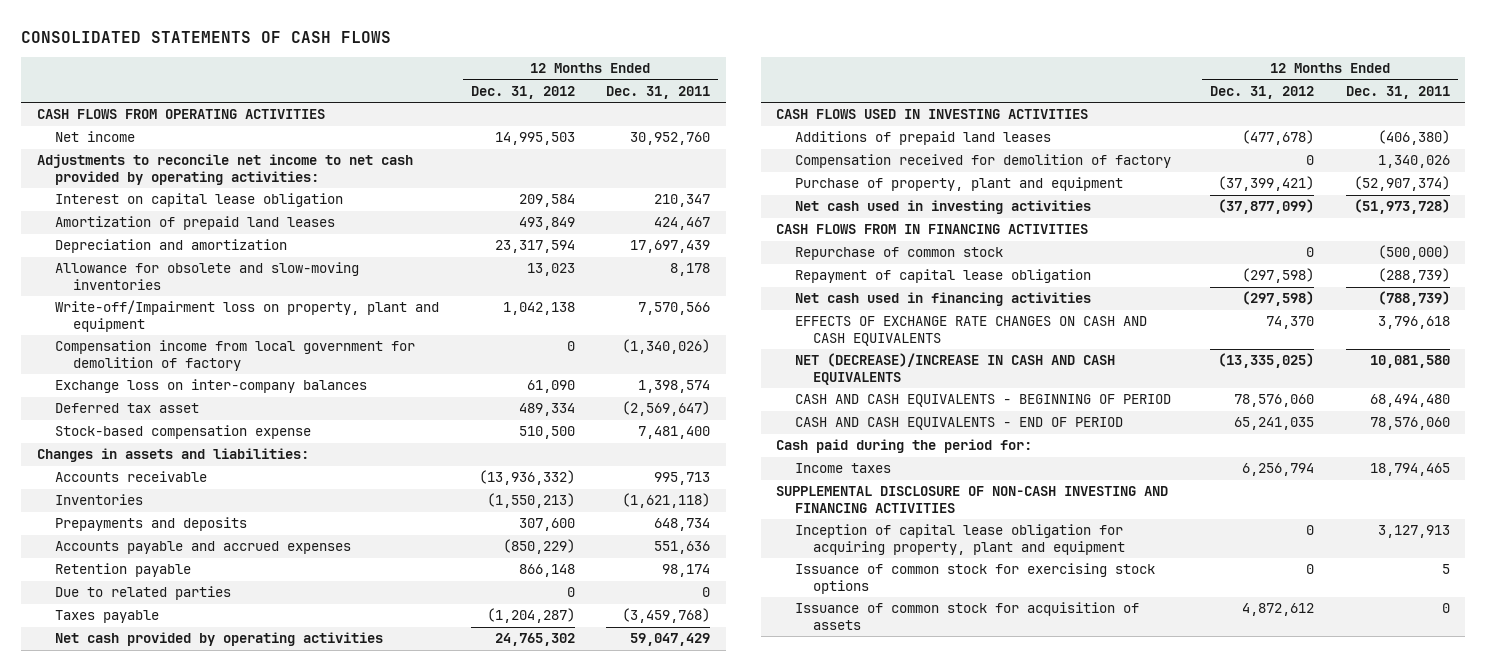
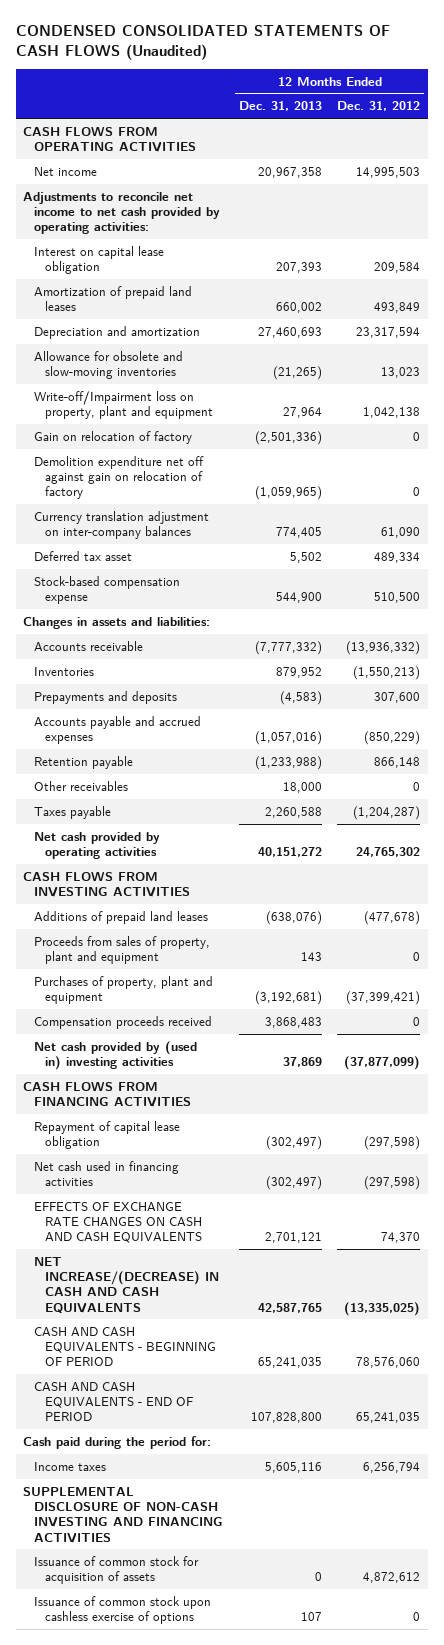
- CONSOLIDATED STATEMENTS OF CASH FLOWS
+ CONDENSED CONSOLIDATED STATEMENTS OF CASH FLOWS (Unaudited)
- | 12 Months Ended Dec. 31, 2012 | 12 Months Ended Dec. 31, 2011
+ | 12 Months Ended Dec. 31, 2013 | 12 Months Ended Dec. 31, 2012
- Compensation income from local government for demolition of factory | 0 | (1,340,026)
- Exchange loss on inter-company balances | 61,090 | 1,398,574
+ Gain on relocation of factory | (2,501,336) | 0
+ Demolition expenditure net off against gain on relocation of factory | (1,059,965) | 0
+ Currency translation adjustment on inter-company balances | 774,405 | 61,090
- Due to related parties | 0 | 0
+ Other receivables | 18,000 | 0
- CASH FLOWS USED IN INVESTING ACTIVITIES
+ CASH FLOWS FROM INVESTING ACTIVITIES
- Compensation received for demolition of factory | 0 | 1,340,026
- Purchase of property, plant and equipment | (37,399,421) | (52,907,374)
- Net cash used in investing activities | (37,877,099) | (51,973,728)
- CASH FLOWS FROM IN FINANCING ACTIVITIES
- Repurchase of common stock | 0 | (500,000)
+ Proceeds from sales of property, plant and equipment | 143 | 0
+ Purchases of property, plant and equipment | (3,192,681) | (37,399,421)
+ Compensation proceeds received | 3,868,483 | 0
+ Net cash provided by (used in) investing activities | 37,869 | (37,877,099)
+ CASH FLOWS FROM FINANCING ACTIVITIES
- NET (DECREASE)/INCREASE IN CASH AND CASH EQUIVALENTS | (13,335,025) | 10,081,580
+ NET INCREASE/(DECREASE) IN CASH AND CASH EQUIVALENTS | 42,587,765 | (13,335,025)
- Inception of capital lease obligation for acquiring property, plant and equipment | 0 | 3,127,913
- Issuance of common stock for exercising stock options | 0 | 5
+ Issuance of common stock upon cashless exercise of options | 107 | 0

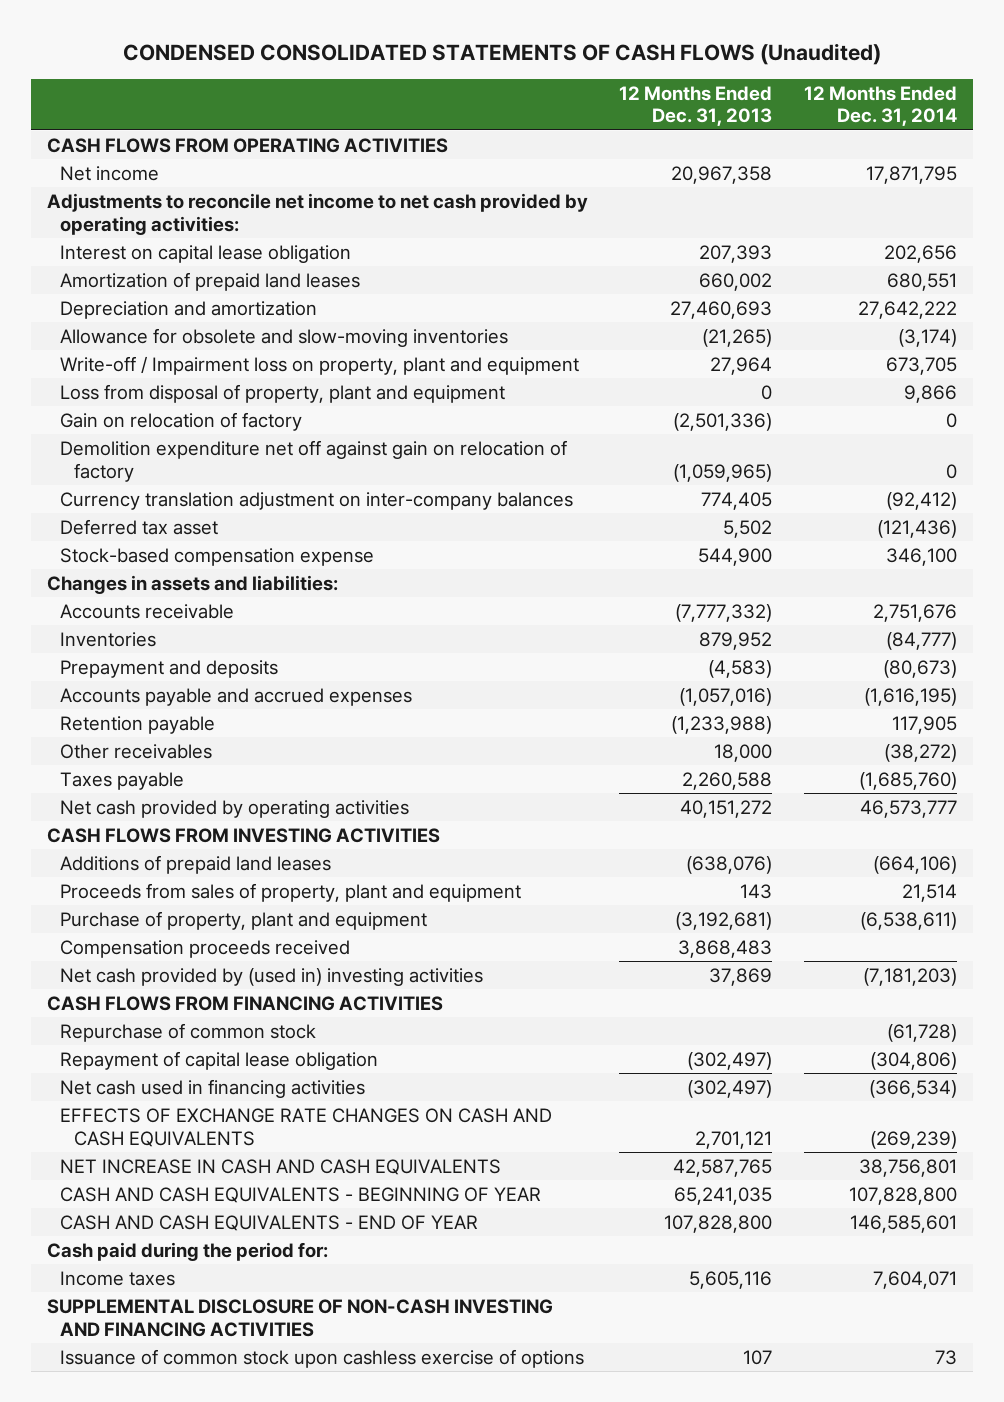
- | 12 Months Ended Dec. 31, 2013 | 12 Months Ended Dec. 31, 2012
+ | 12 Months Ended Dec. 31, 2013 | 12 Months Ended Dec. 31, 2014
- Write-off/Impairment loss on property, plant and equipment | 27,964 | 1,042,138
+ Write-off / Impairment loss on property, plant and equipment | 27,964 | 673,705
+ Loss from disposal of property, plant and equipment | 0 | 9,866
- Prepayments and deposits | (4,583) | 307,600
+ Prepayment and deposits | (4,583) | (80,673)
- Purchases of property, plant and equipment | (3,192,681) | (37,399,421)
+ Purchase of property, plant and equipment | (3,192,681) | (6,538,611)
+ Repurchase of common stock | | (61,728)
- NET INCREASE/(DECREASE) IN CASH AND CASH EQUIVALENTS | 42,587,765 | (13,335,025)
- CASH AND CASH EQUIVALENTS - BEGINNING OF PERIOD | 65,241,035 | 78,576,060
- CASH AND CASH EQUIVALENTS - END OF PERIOD | 107,828,800 | 65,241,035
+ NET INCREASE IN CASH AND CASH EQUIVALENTS | 42,587,765 | 38,756,801
+ CASH AND CASH EQUIVALENTS - BEGINNING OF YEAR | 65,241,035 | 107,828,800
+ CASH AND CASH EQUIVALENTS - END OF YEAR | 107,828,800 | 146,585,601
- Issuance of common stock for acquisition of assets | 0 | 4,872,612

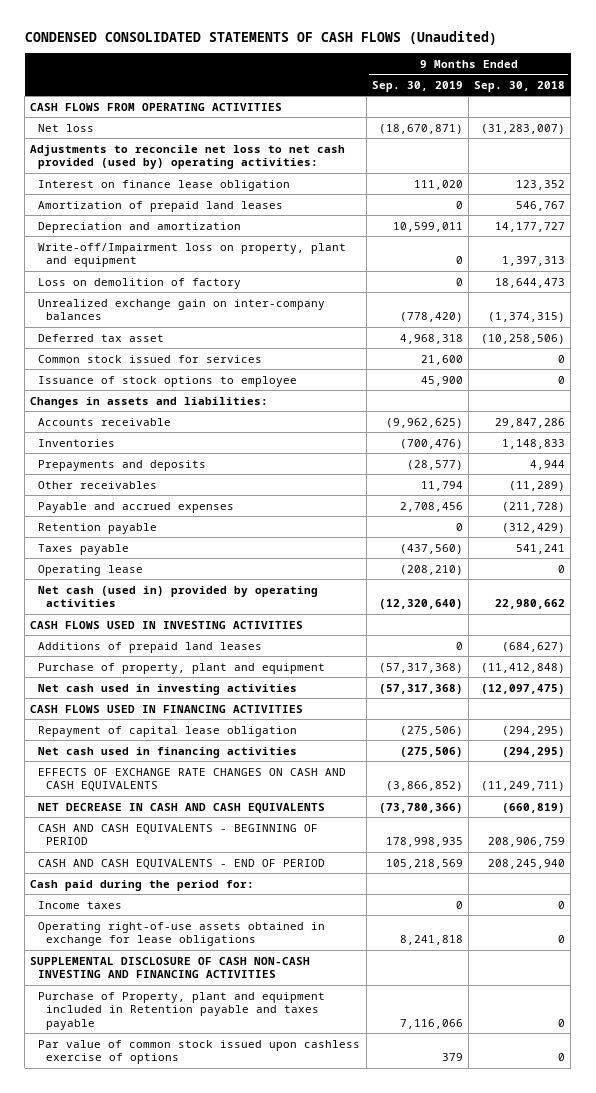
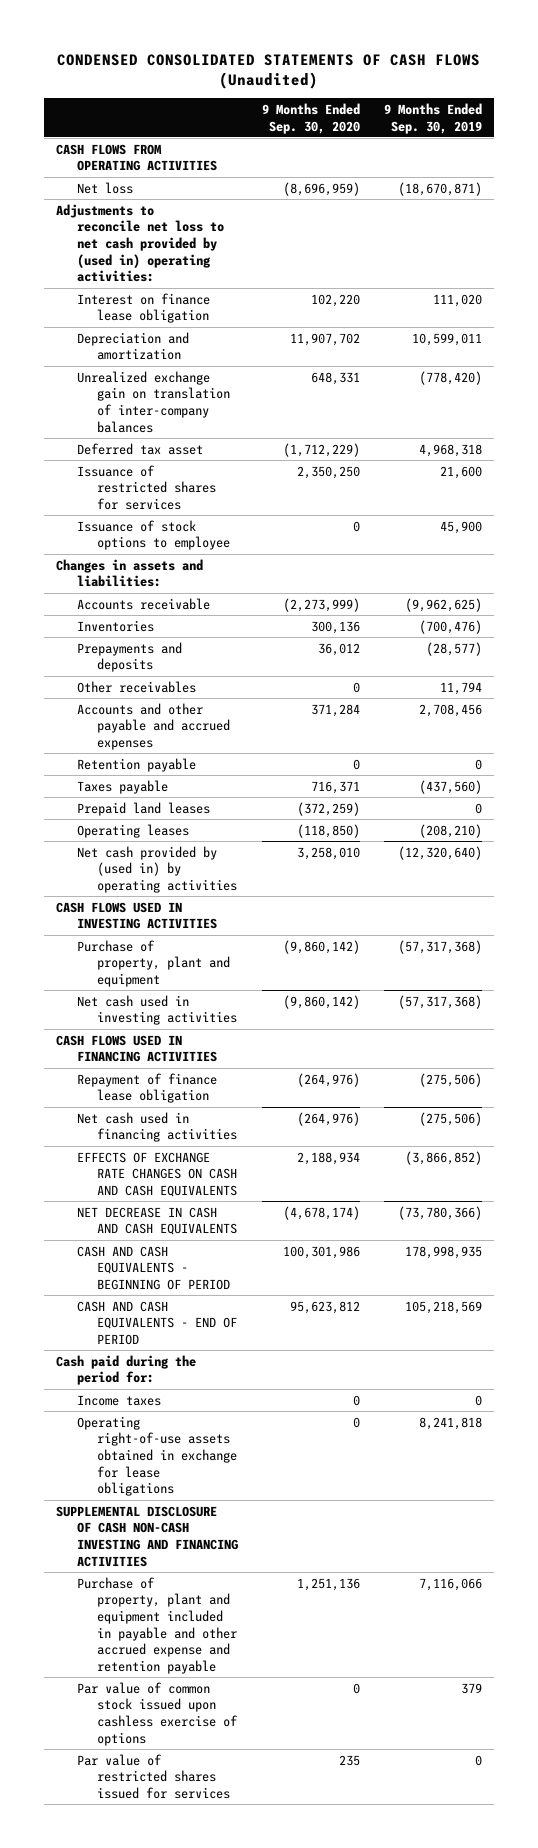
- | 9 Months Ended Sep. 30, 2019 | 9 Months Ended Sep. 30, 2018
+ | 9 Months Ended Sep. 30, 2020 | 9 Months Ended Sep. 30, 2019
- Adjustments to reconcile net loss to net cash provided (used by) operating activities:
+ Adjustments to reconcile net loss to net cash provided by (used in) operating activities:
- Amortization of prepaid land leases | 0 | 546,767
- Write-off/Impairment loss on property, plant and equipment | 0 | 1,397,313
- Loss on demolition of factory | 0 | 18,644,473
- Unrealized exchange gain on inter-company balances | (778,420) | (1,374,315)
+ Unrealized exchange gain on translation of inter-company balances | 648,331 | (778,420)
- Common stock issued for services | 21,600 | 0
+ Issuance of restricted shares for services | 2,350,250 | 21,600
- Payable and accrued expenses | 2,708,456 | (211,728)
+ Accounts and other payable and accrued expenses | 371,284 | 2,708,456
- Operating lease | (208,210) | 0
- Net cash (used in) provided by operating activities | (12,320,640) | 22,980,662
+ Prepaid land leases | (372,259) | 0
+ Operating leases | (118,850) | (208,210)
+ Net cash provided by (used in) by operating activities | 3,258,010 | (12,320,640)
- Additions of prepaid land leases | 0 | (684,627)
- Repayment of capital lease obligation | (275,506) | (294,295)
+ Repayment of finance lease obligation | (264,976) | (275,506)
- Purchase of Property, plant and equipment included in Retention payable and taxes payable | 7,116,066 | 0
+ Purchase of property, plant and equipment included in payable and other accrued expense and retention payable | 1,251,136 | 7,116,066
+ Par value of restricted shares issued for services | 235 | 0

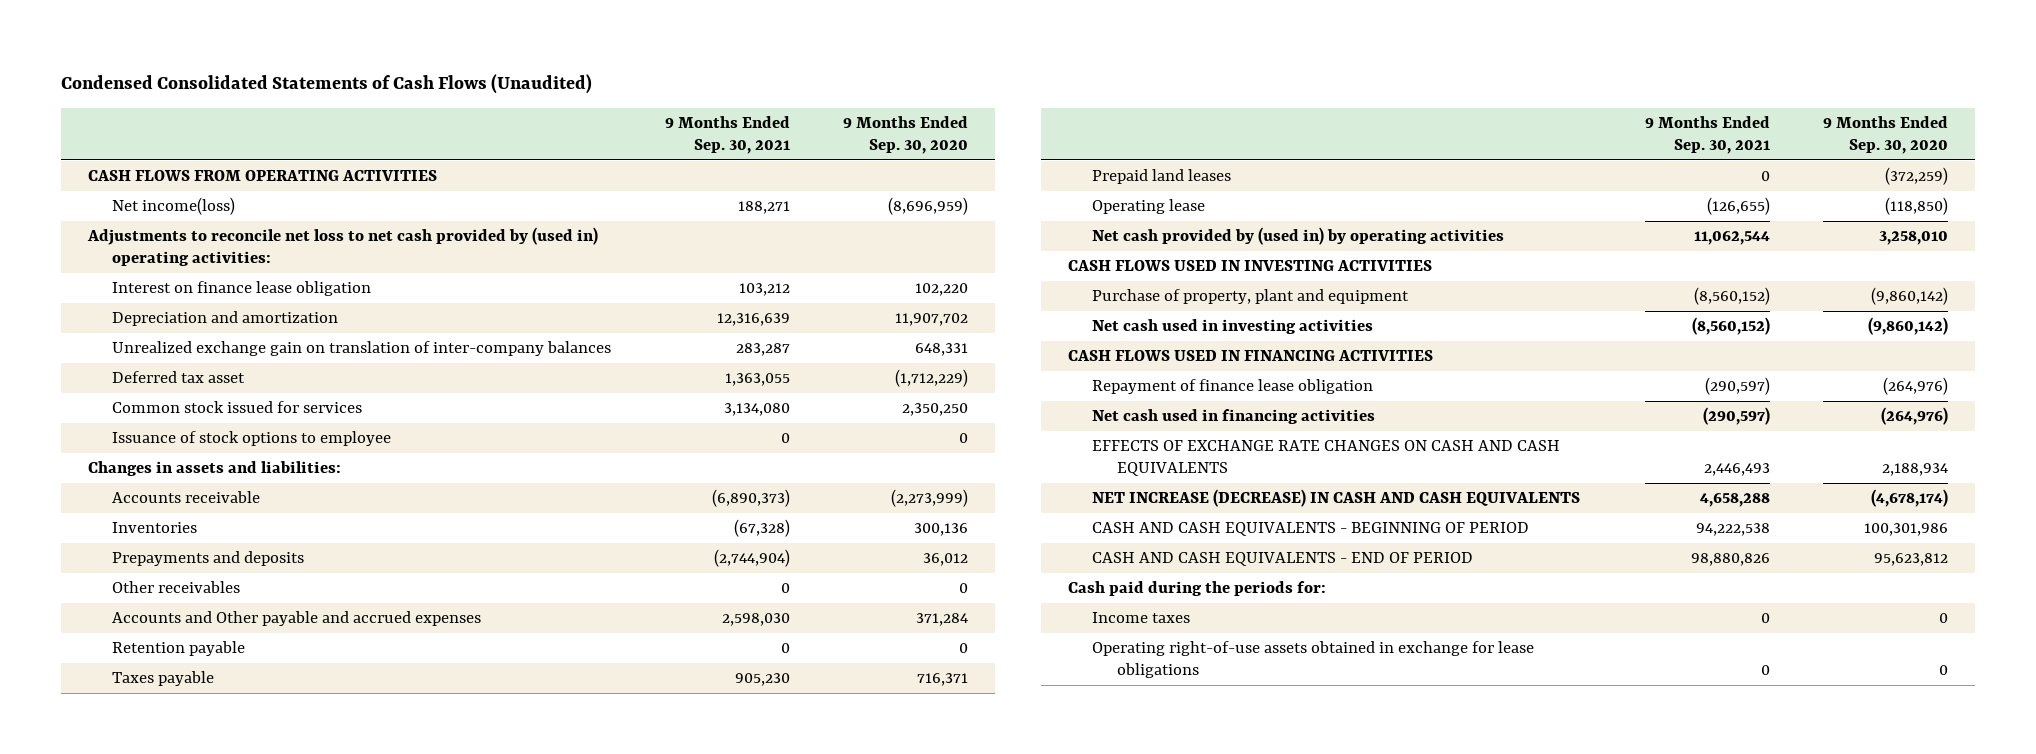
- CONDENSED CONSOLIDATED STATEMENTS OF CASH FLOWS (Unaudited)
+ Condensed Consolidated Statements of Cash Flows (Unaudited)
- | 9 Months Ended Sep. 30, 2020 | 9 Months Ended Sep. 30, 2019
+ | 9 Months Ended Sep. 30, 2021 | 9 Months Ended Sep. 30, 2020
- Net loss | (8,696,959) | (18,670,871)
+ Net income(loss) | 188,271 | (8,696,959)
- Issuance of restricted shares for services | 2,350,250 | 21,600
+ Common stock issued for services | 3,134,080 | 2,350,250
- Accounts and other payable and accrued expenses | 371,284 | 2,708,456
+ Accounts and Other payable and accrued expenses | 2,598,030 | 371,284
- Operating leases | (118,850) | (208,210)
+ Operating lease | (126,655) | (118,850)
- NET DECREASE IN CASH AND CASH EQUIVALENTS | (4,678,174) | (73,780,366)
+ NET INCREASE (DECREASE) IN CASH AND CASH EQUIVALENTS | 4,658,288 | (4,678,174)
- Cash paid during the period for:
+ Cash paid during the periods for:
- SUPPLEMENTAL DISCLOSURE OF CASH NON-CASH INVESTING AND FINANCING ACTIVITIES
- Purchase of property, plant and equipment included in payable and other accrued expense and retention payable | 1,251,136 | 7,116,066
- Par value of common stock issued upon cashless exercise of options | 0 | 379
- Par value of restricted shares issued for services | 235 | 0

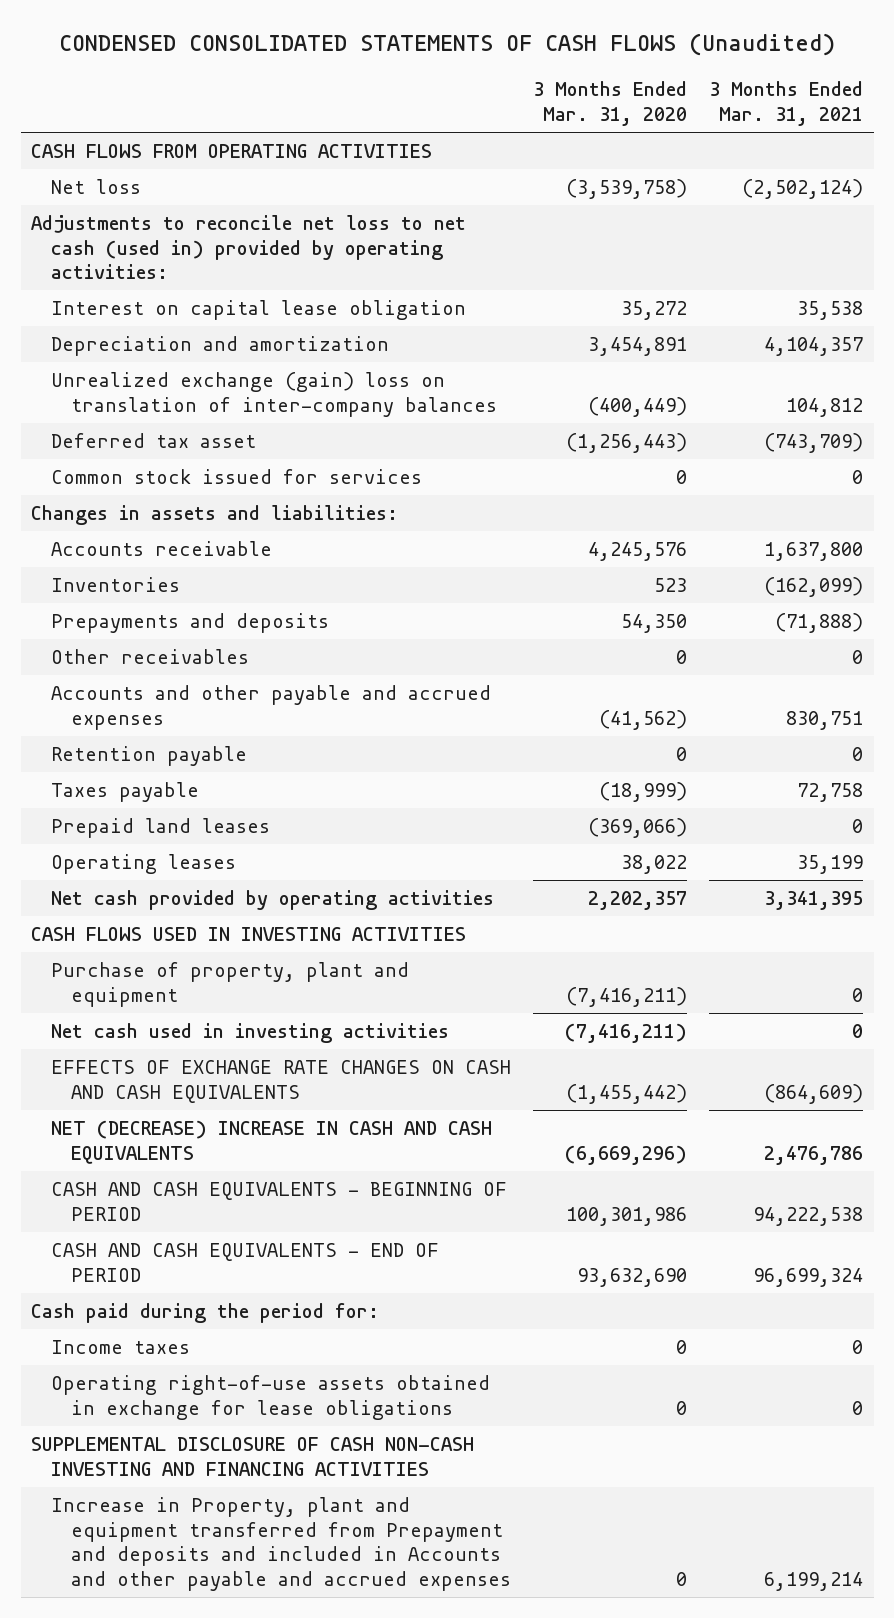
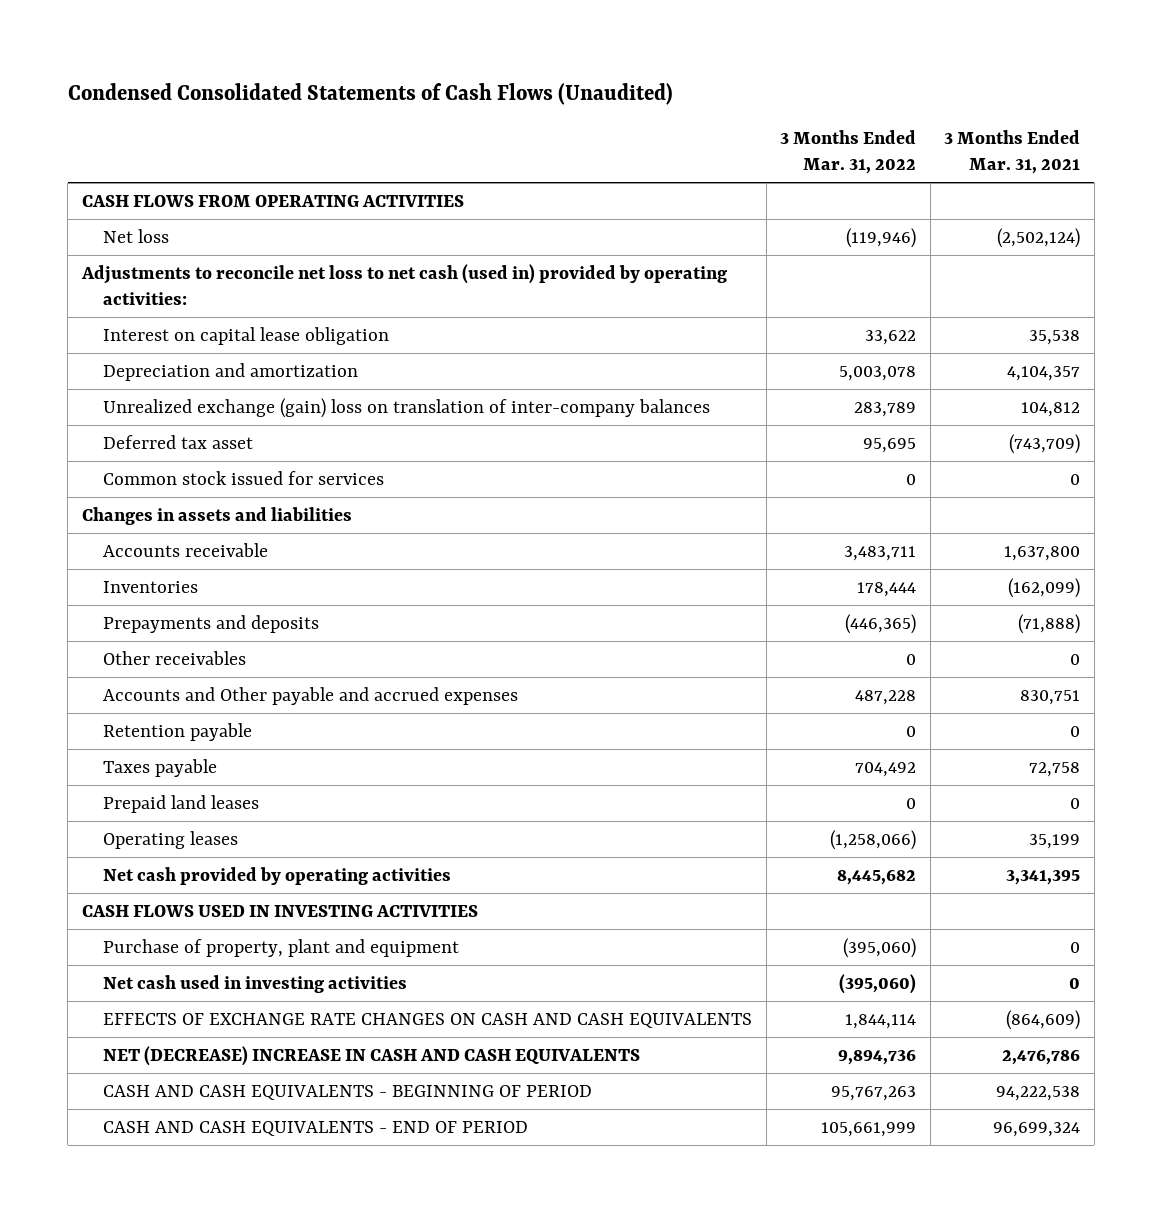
- CONDENSED CONSOLIDATED STATEMENTS OF CASH FLOWS (Unaudited)
+ Condensed Consolidated Statements of Cash Flows (Unaudited)
- | 3 Months Ended Mar. 31, 2020 | 3 Months Ended Mar. 31, 2021
+ | 3 Months Ended Mar. 31, 2022 | 3 Months Ended Mar. 31, 2021
- Changes in assets and liabilities:
+ Changes in assets and liabilities
- Accounts and other payable and accrued expenses | (41,562) | 830,751
+ Accounts and Other payable and accrued expenses | 487,228 | 830,751
- Cash paid during the period for:
- Income taxes | 0 | 0
- Operating right-of-use assets obtained in exchange for lease obligations | 0 | 0
- SUPPLEMENTAL DISCLOSURE OF CASH NON-CASH INVESTING AND FINANCING ACTIVITIES
- Increase in Property, plant and equipment transferred from Prepayment and deposits and included in Accounts and other payable and accrued expenses | 0 | 6,199,214

